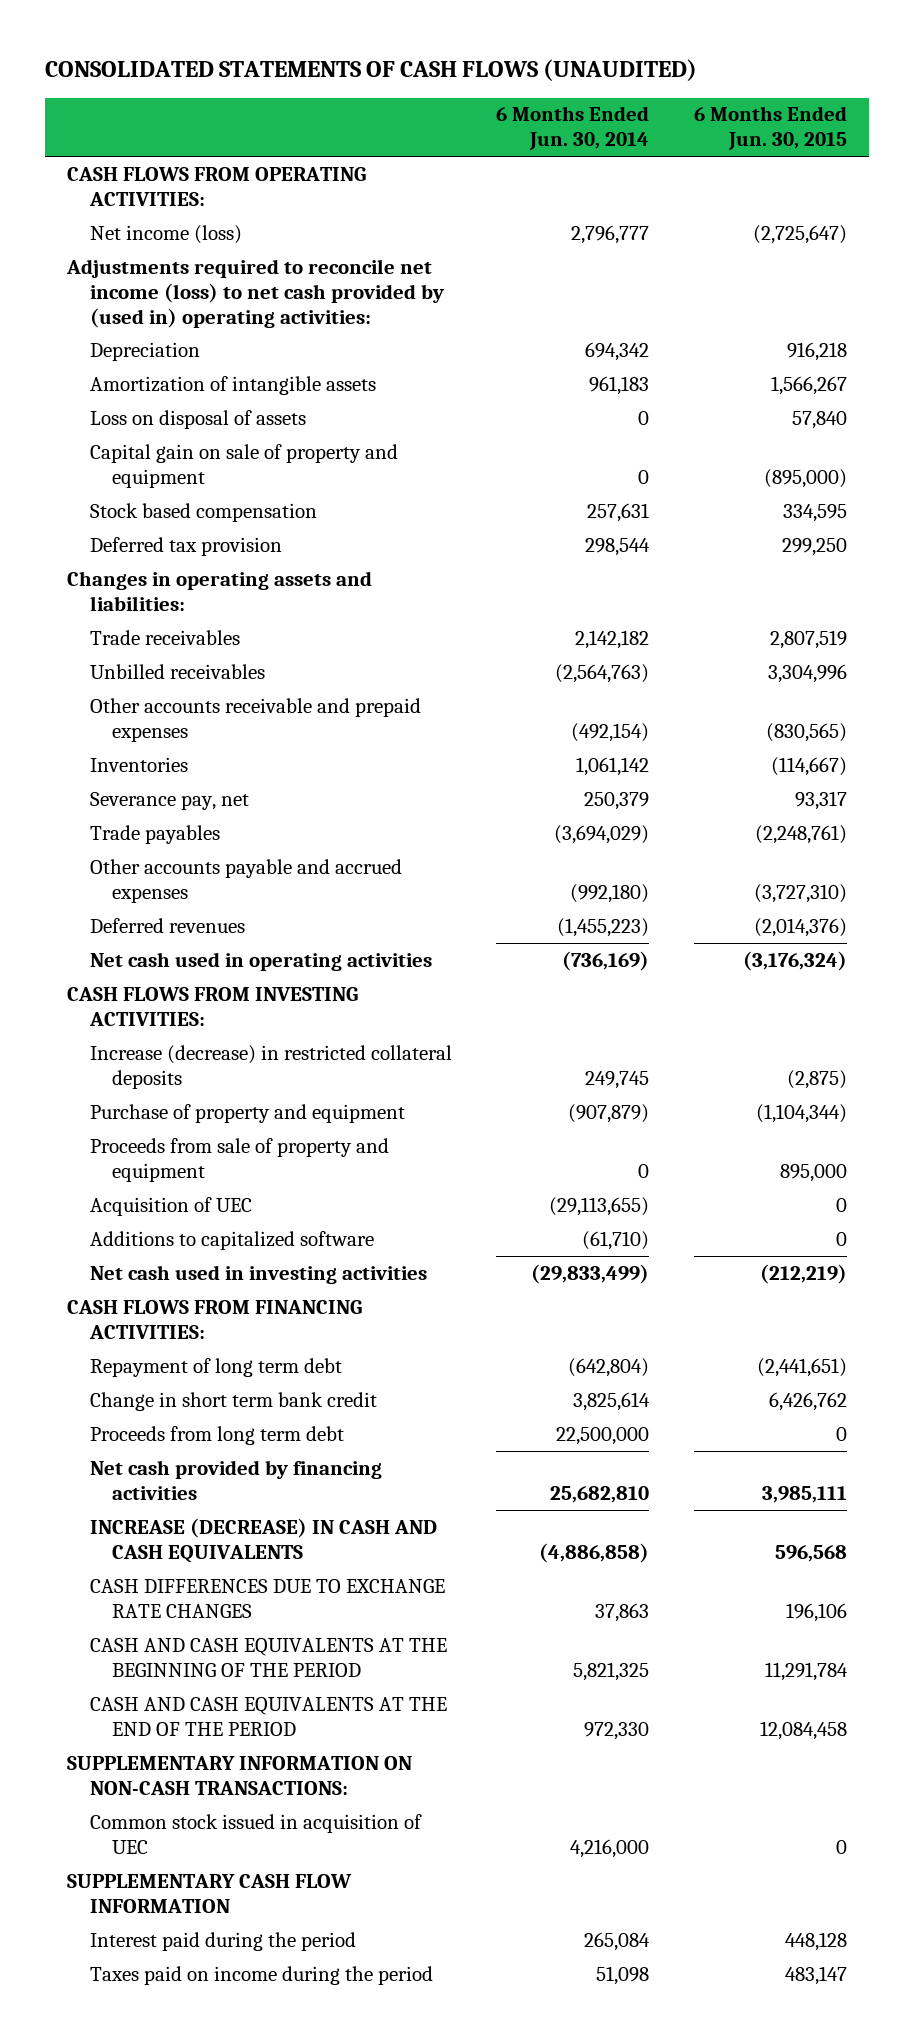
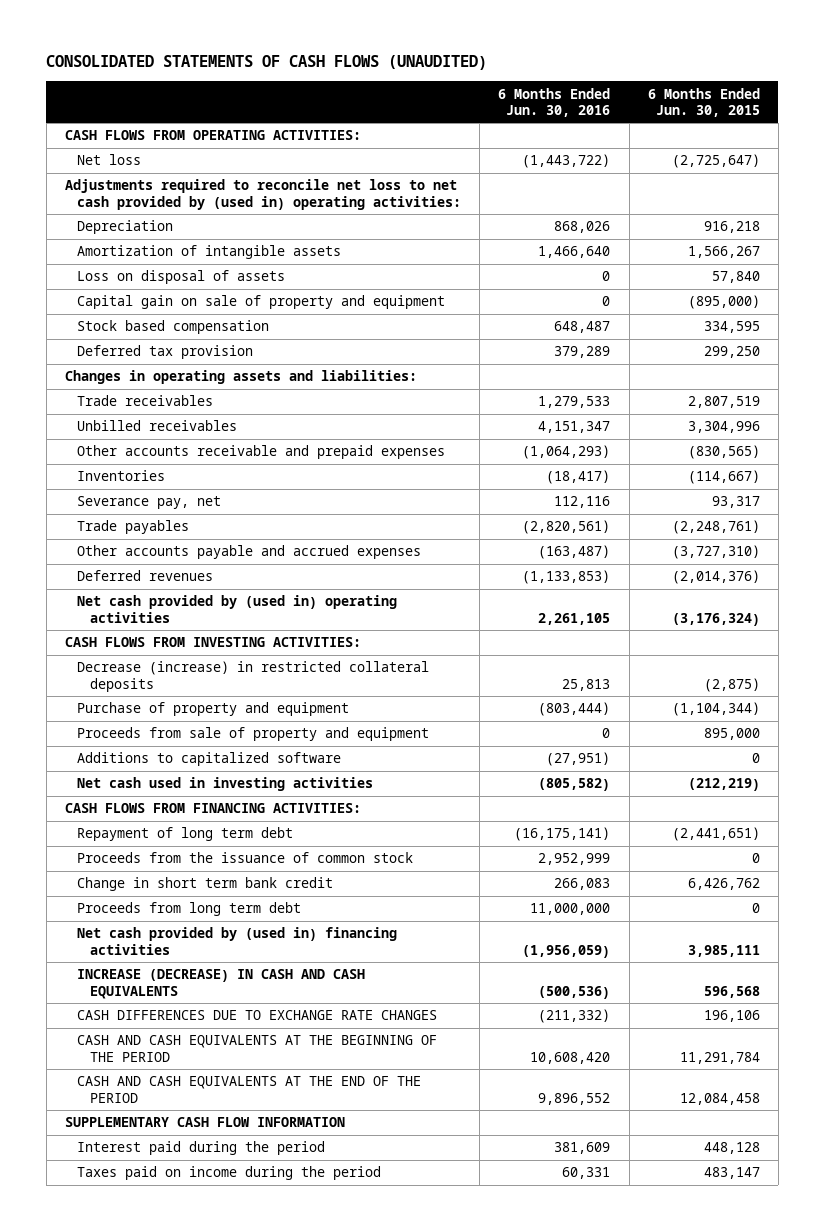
- | 6 Months Ended Jun. 30, 2014 | 6 Months Ended Jun. 30, 2015
+ | 6 Months Ended Jun. 30, 2016 | 6 Months Ended Jun. 30, 2015
- Net income (loss) | 2,796,777 | (2,725,647)
- Adjustments required to reconcile net income (loss) to net cash provided by (used in) operating activities:
+ Net loss | (1,443,722) | (2,725,647)
+ Adjustments required to reconcile net loss to net cash provided by (used in) operating activities:
- Net cash used in operating activities | (736,169) | (3,176,324)
+ Net cash provided by (used in) operating activities | 2,261,105 | (3,176,324)
- Increase (decrease) in restricted collateral deposits | 249,745 | (2,875)
+ Decrease (increase) in restricted collateral deposits | 25,813 | (2,875)
- Acquisition of UEC | (29,113,655) | 0
+ Proceeds from the issuance of common stock | 2,952,999 | 0
- Net cash provided by financing activities | 25,682,810 | 3,985,111
+ Net cash provided by (used in) financing activities | (1,956,059) | 3,985,111
- SUPPLEMENTARY INFORMATION ON NON-CASH TRANSACTIONS:
- Common stock issued in acquisition of UEC | 4,216,000 | 0

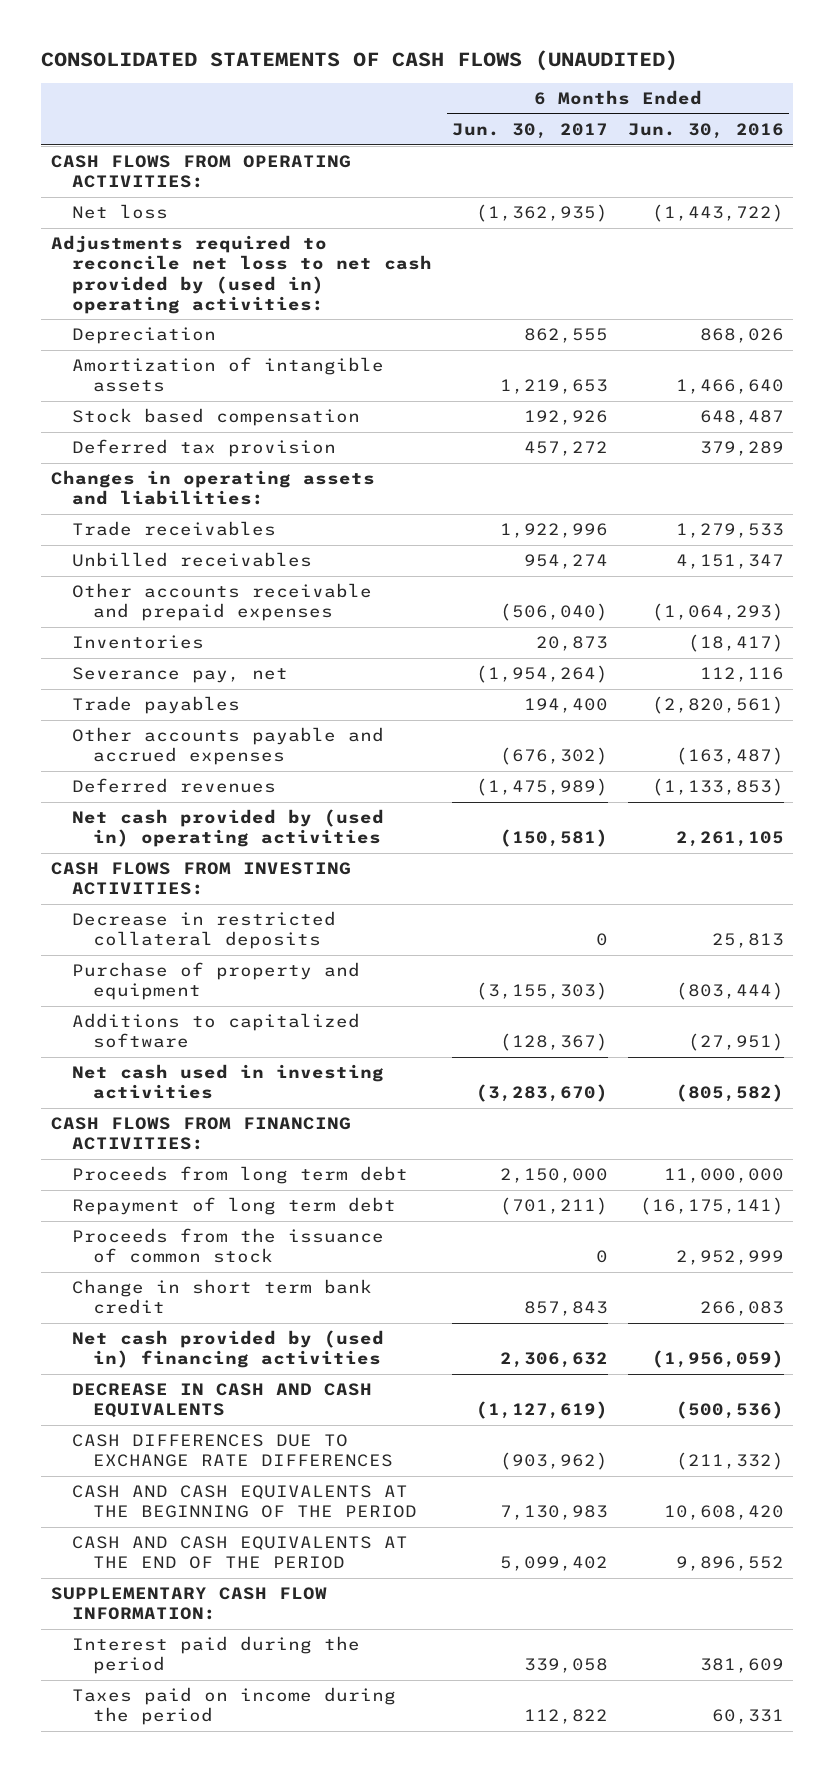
- | 6 Months Ended Jun. 30, 2016 | 6 Months Ended Jun. 30, 2015
+ | 6 Months Ended Jun. 30, 2017 | 6 Months Ended Jun. 30, 2016
- Loss on disposal of assets | 0 | 57,840
- Capital gain on sale of property and equipment | 0 | (895,000)
- Decrease (increase) in restricted collateral deposits | 25,813 | (2,875)
+ Decrease in restricted collateral deposits | 0 | 25,813
- Proceeds from sale of property and equipment | 0 | 895,000
moved up: Proceeds from long term debt | 2,150,000 | 11,000,000
- INCREASE (DECREASE) IN CASH AND CASH EQUIVALENTS | (500,536) | 596,568
- CASH DIFFERENCES DUE TO EXCHANGE RATE CHANGES | (211,332) | 196,106
+ DECREASE IN CASH AND CASH EQUIVALENTS | (1,127,619) | (500,536)
+ CASH DIFFERENCES DUE TO EXCHANGE RATE DIFFERENCES | (903,962) | (211,332)
- SUPPLEMENTARY CASH FLOW INFORMATION
+ SUPPLEMENTARY CASH FLOW INFORMATION:

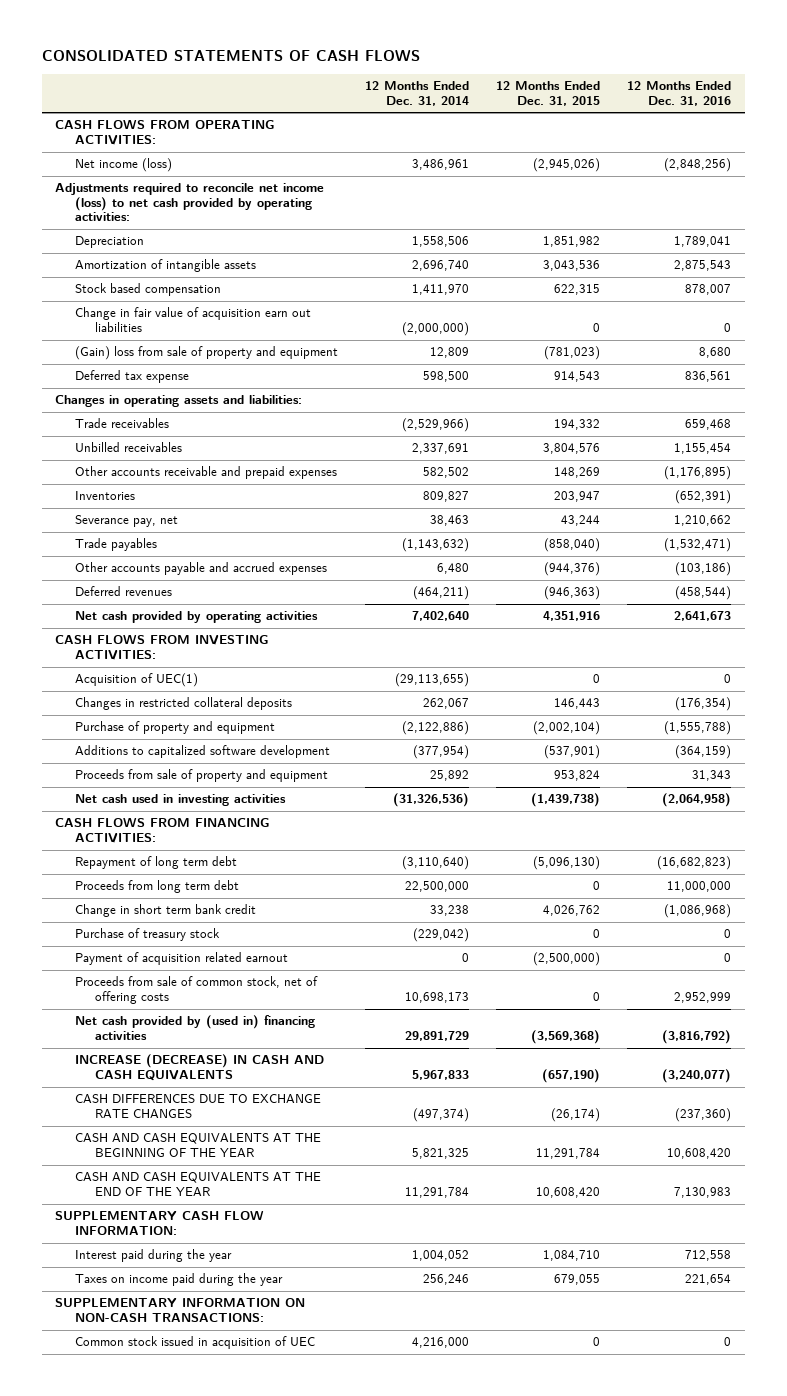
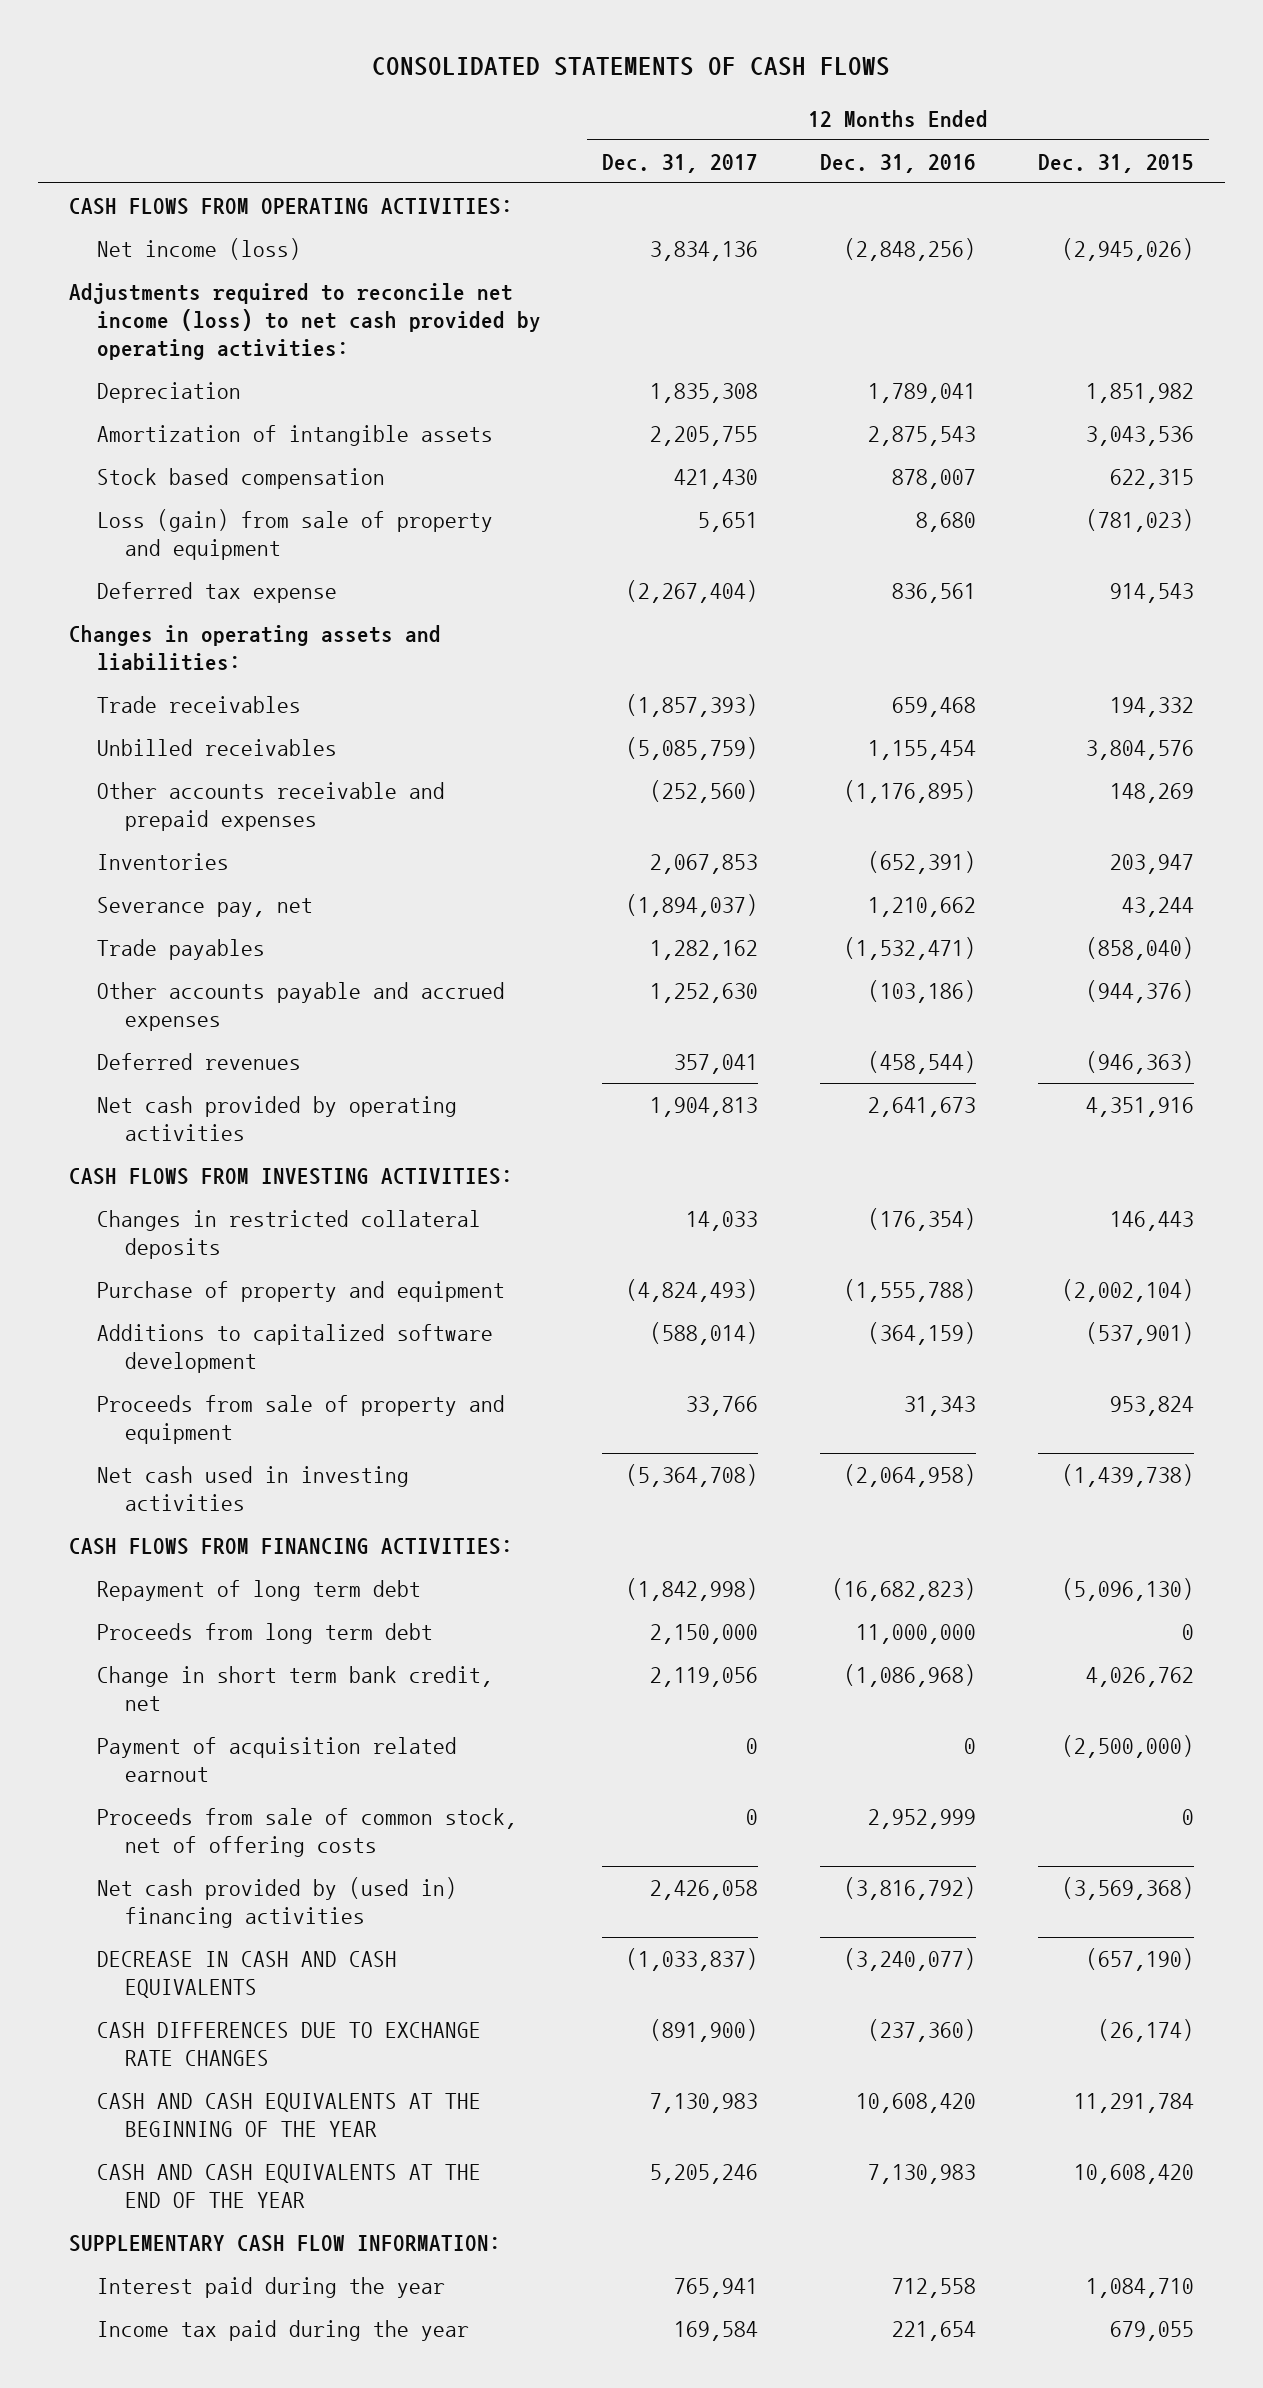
- | 12 Months Ended Dec. 31, 2014 | 12 Months Ended Dec. 31, 2015 | 12 Months Ended Dec. 31, 2016
+ | 12 Months Ended Dec. 31, 2017 | 12 Months Ended Dec. 31, 2016 | 12 Months Ended Dec. 31, 2015
- Change in fair value of acquisition earn out liabilities | (2,000,000) | 0 | 0
- (Gain) loss from sale of property and equipment | 12,809 | (781,023) | 8,680
+ Loss (gain) from sale of property and equipment | 5,651 | 8,680 | (781,023)
- Acquisition of UEC(1) | (29,113,655) | 0 | 0
- Change in short term bank credit | 33,238 | 4,026,762 | (1,086,968)
- Purchase of treasury stock | (229,042) | 0 | 0
+ Change in short term bank credit, net | 2,119,056 | (1,086,968) | 4,026,762
- INCREASE (DECREASE) IN CASH AND CASH EQUIVALENTS | 5,967,833 | (657,190) | (3,240,077)
+ DECREASE IN CASH AND CASH EQUIVALENTS | (1,033,837) | (3,240,077) | (657,190)
- Taxes on income paid during the year | 256,246 | 679,055 | 221,654
- SUPPLEMENTARY INFORMATION ON NON-CASH TRANSACTIONS:
- Common stock issued in acquisition of UEC | 4,216,000 | 0 | 0
+ Income tax paid during the year | 169,584 | 221,654 | 679,055

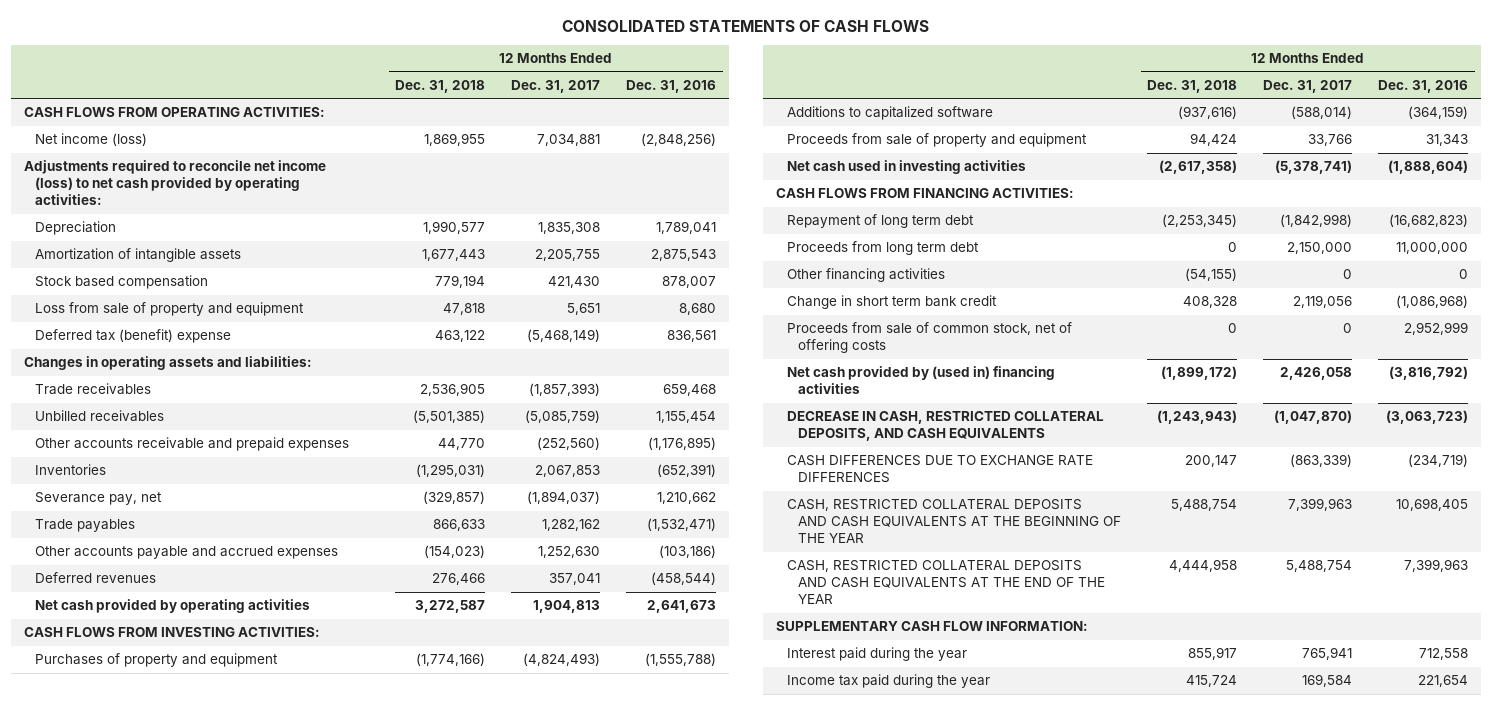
- | 12 Months Ended Dec. 31, 2017 | 12 Months Ended Dec. 31, 2016 | 12 Months Ended Dec. 31, 2015
+ | 12 Months Ended Dec. 31, 2018 | 12 Months Ended Dec. 31, 2017 | 12 Months Ended Dec. 31, 2016
- Net income (loss) | 3,834,136 | (2,848,256) | (2,945,026)
+ Net income (loss) | 1,869,955 | 7,034,881 | (2,848,256)
- Loss (gain) from sale of property and equipment | 5,651 | 8,680 | (781,023)
- Deferred tax expense | (2,267,404) | 836,561 | 914,543
+ Loss from sale of property and equipment | 47,818 | 5,651 | 8,680
+ Deferred tax (benefit) expense | 463,122 | (5,468,149) | 836,561
- Changes in restricted collateral deposits | 14,033 | (176,354) | 146,443
- Purchase of property and equipment | (4,824,493) | (1,555,788) | (2,002,104)
- Additions to capitalized software development | (588,014) | (364,159) | (537,901)
+ Purchases of property and equipment | (1,774,166) | (4,824,493) | (1,555,788)
+ Additions to capitalized software | (937,616) | (588,014) | (364,159)
- Net cash used in investing activities | (5,364,708) | (2,064,958) | (1,439,738)
+ Net cash used in investing activities | (2,617,358) | (5,378,741) | (1,888,604)
- Change in short term bank credit, net | 2,119,056 | (1,086,968) | 4,026,762
- Payment of acquisition related earnout | 0 | 0 | (2,500,000)
+ Other financing activities | (54,155) | 0 | 0
+ Change in short term bank credit | 408,328 | 2,119,056 | (1,086,968)
- DECREASE IN CASH AND CASH EQUIVALENTS | (1,033,837) | (3,240,077) | (657,190)
- CASH DIFFERENCES DUE TO EXCHANGE RATE CHANGES | (891,900) | (237,360) | (26,174)
- CASH AND CASH EQUIVALENTS AT THE BEGINNING OF THE YEAR | 7,130,983 | 10,608,420 | 11,291,784
- CASH AND CASH EQUIVALENTS AT THE END OF THE YEAR | 5,205,246 | 7,130,983 | 10,608,420
+ DECREASE IN CASH, RESTRICTED COLLATERAL DEPOSITS, AND CASH EQUIVALENTS | (1,243,943) | (1,047,870) | (3,063,723)
+ CASH DIFFERENCES DUE TO EXCHANGE RATE DIFFERENCES | 200,147 | (863,339) | (234,719)
+ CASH, RESTRICTED COLLATERAL DEPOSITS AND CASH EQUIVALENTS AT THE BEGINNING OF THE YEAR | 5,488,754 | 7,399,963 | 10,698,405
+ CASH, RESTRICTED COLLATERAL DEPOSITS AND CASH EQUIVALENTS AT THE END OF THE YEAR | 4,444,958 | 5,488,754 | 7,399,963

